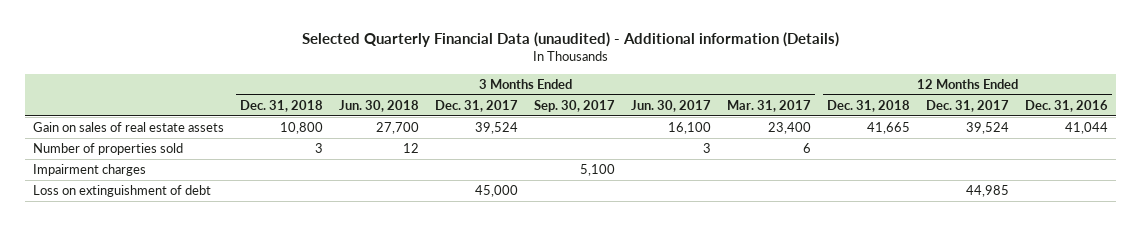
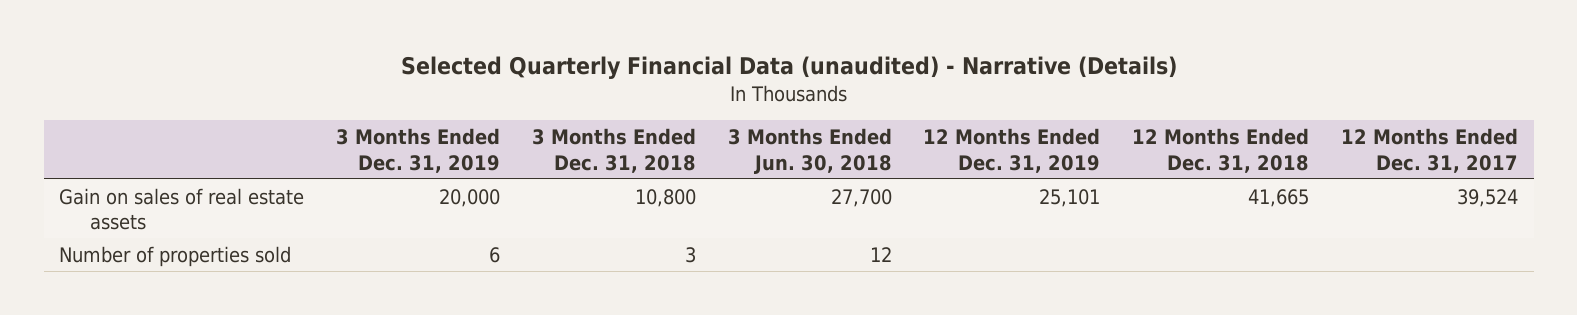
- Selected Quarterly Financial Data (unaudited) - Additional information (Details)
+ Selected Quarterly Financial Data (unaudited) - Narrative (Details)
- | 3 Months Ended Dec. 31, 2018 | 3 Months Ended Jun. 30, 2018 | 3 Months Ended Dec. 31, 2017 | 3 Months Ended Sep. 30, 2017 | 3 Months Ended Jun. 30, 2017 | 3 Months Ended Mar. 31, 2017 | 12 Months Ended Dec. 31, 2018 | 12 Months Ended Dec. 31, 2017 | 12 Months Ended Dec. 31, 2016
+ | 3 Months Ended Dec. 31, 2019 | 3 Months Ended Dec. 31, 2018 | 3 Months Ended Jun. 30, 2018 | 12 Months Ended Dec. 31, 2019 | 12 Months Ended Dec. 31, 2018 | 12 Months Ended Dec. 31, 2017
- Impairment charges | | | | 5,100 | | | | |
- Loss on extinguishment of debt | | | 45,000 | | | | | 44,985 |

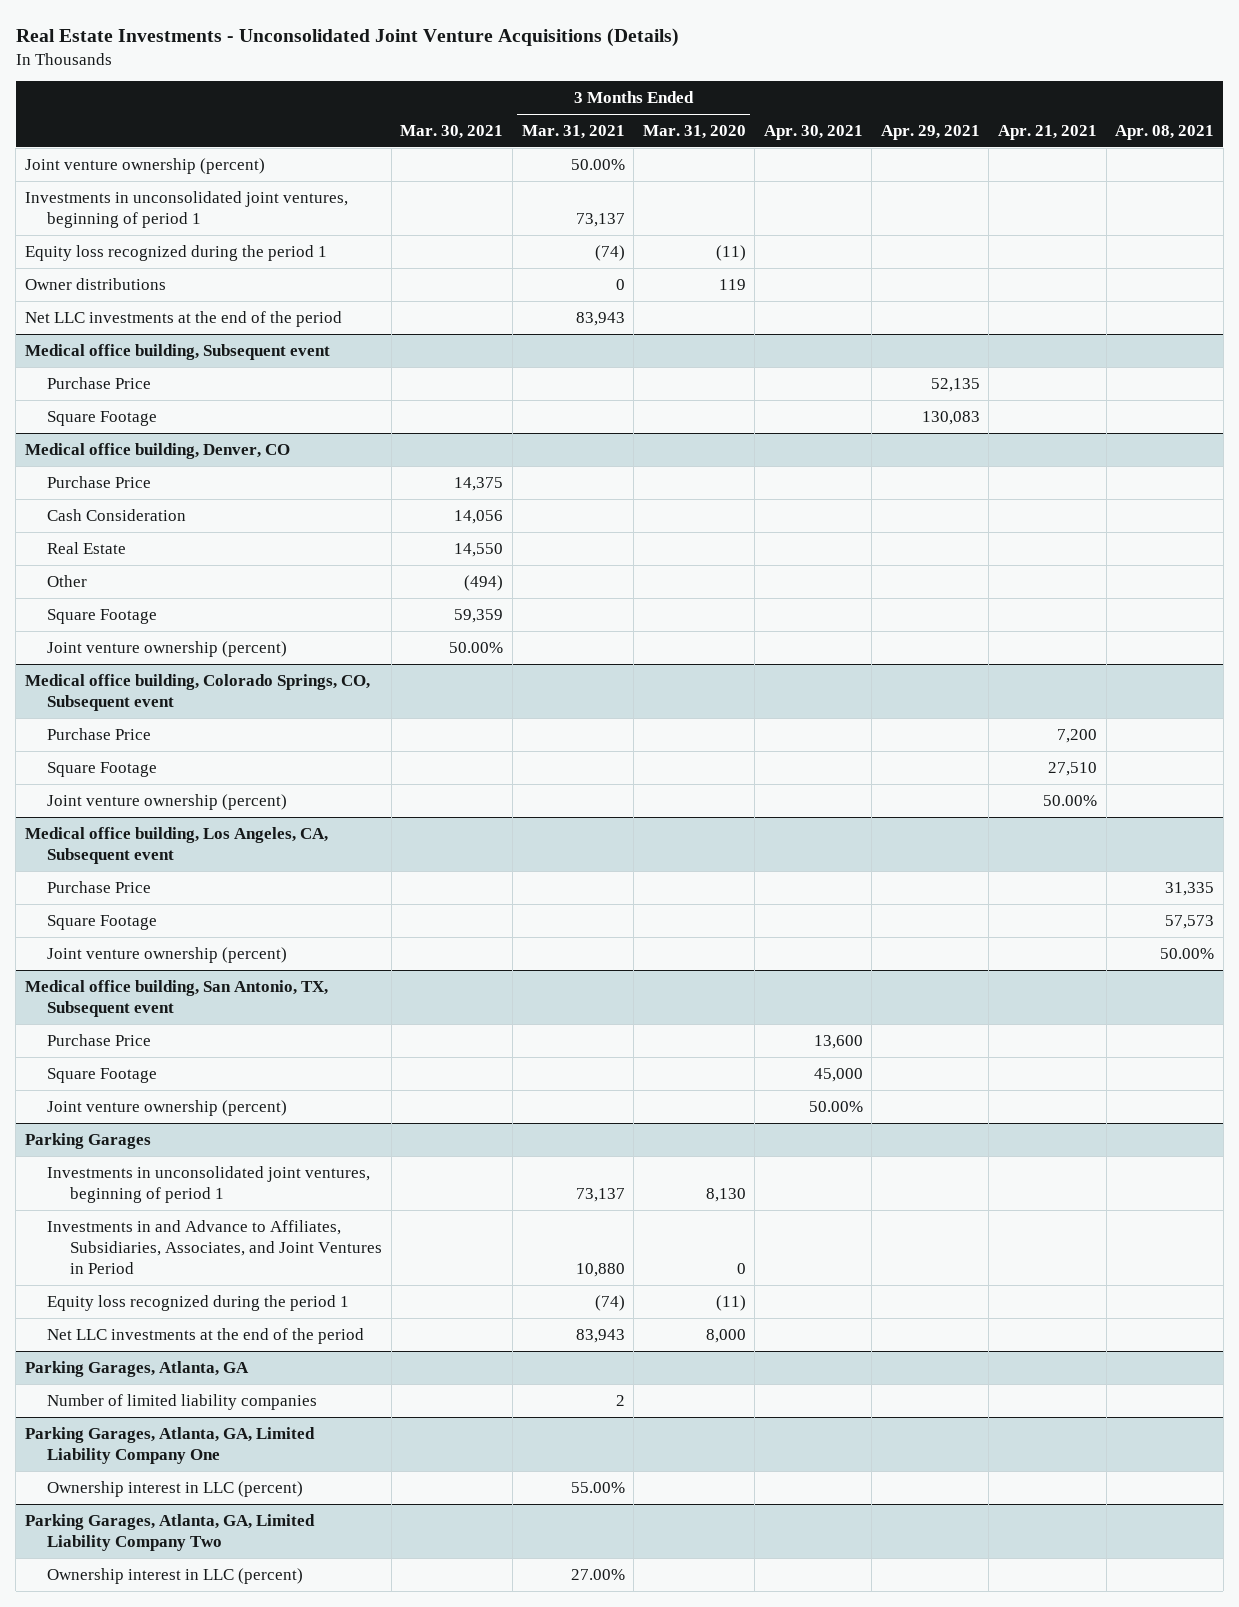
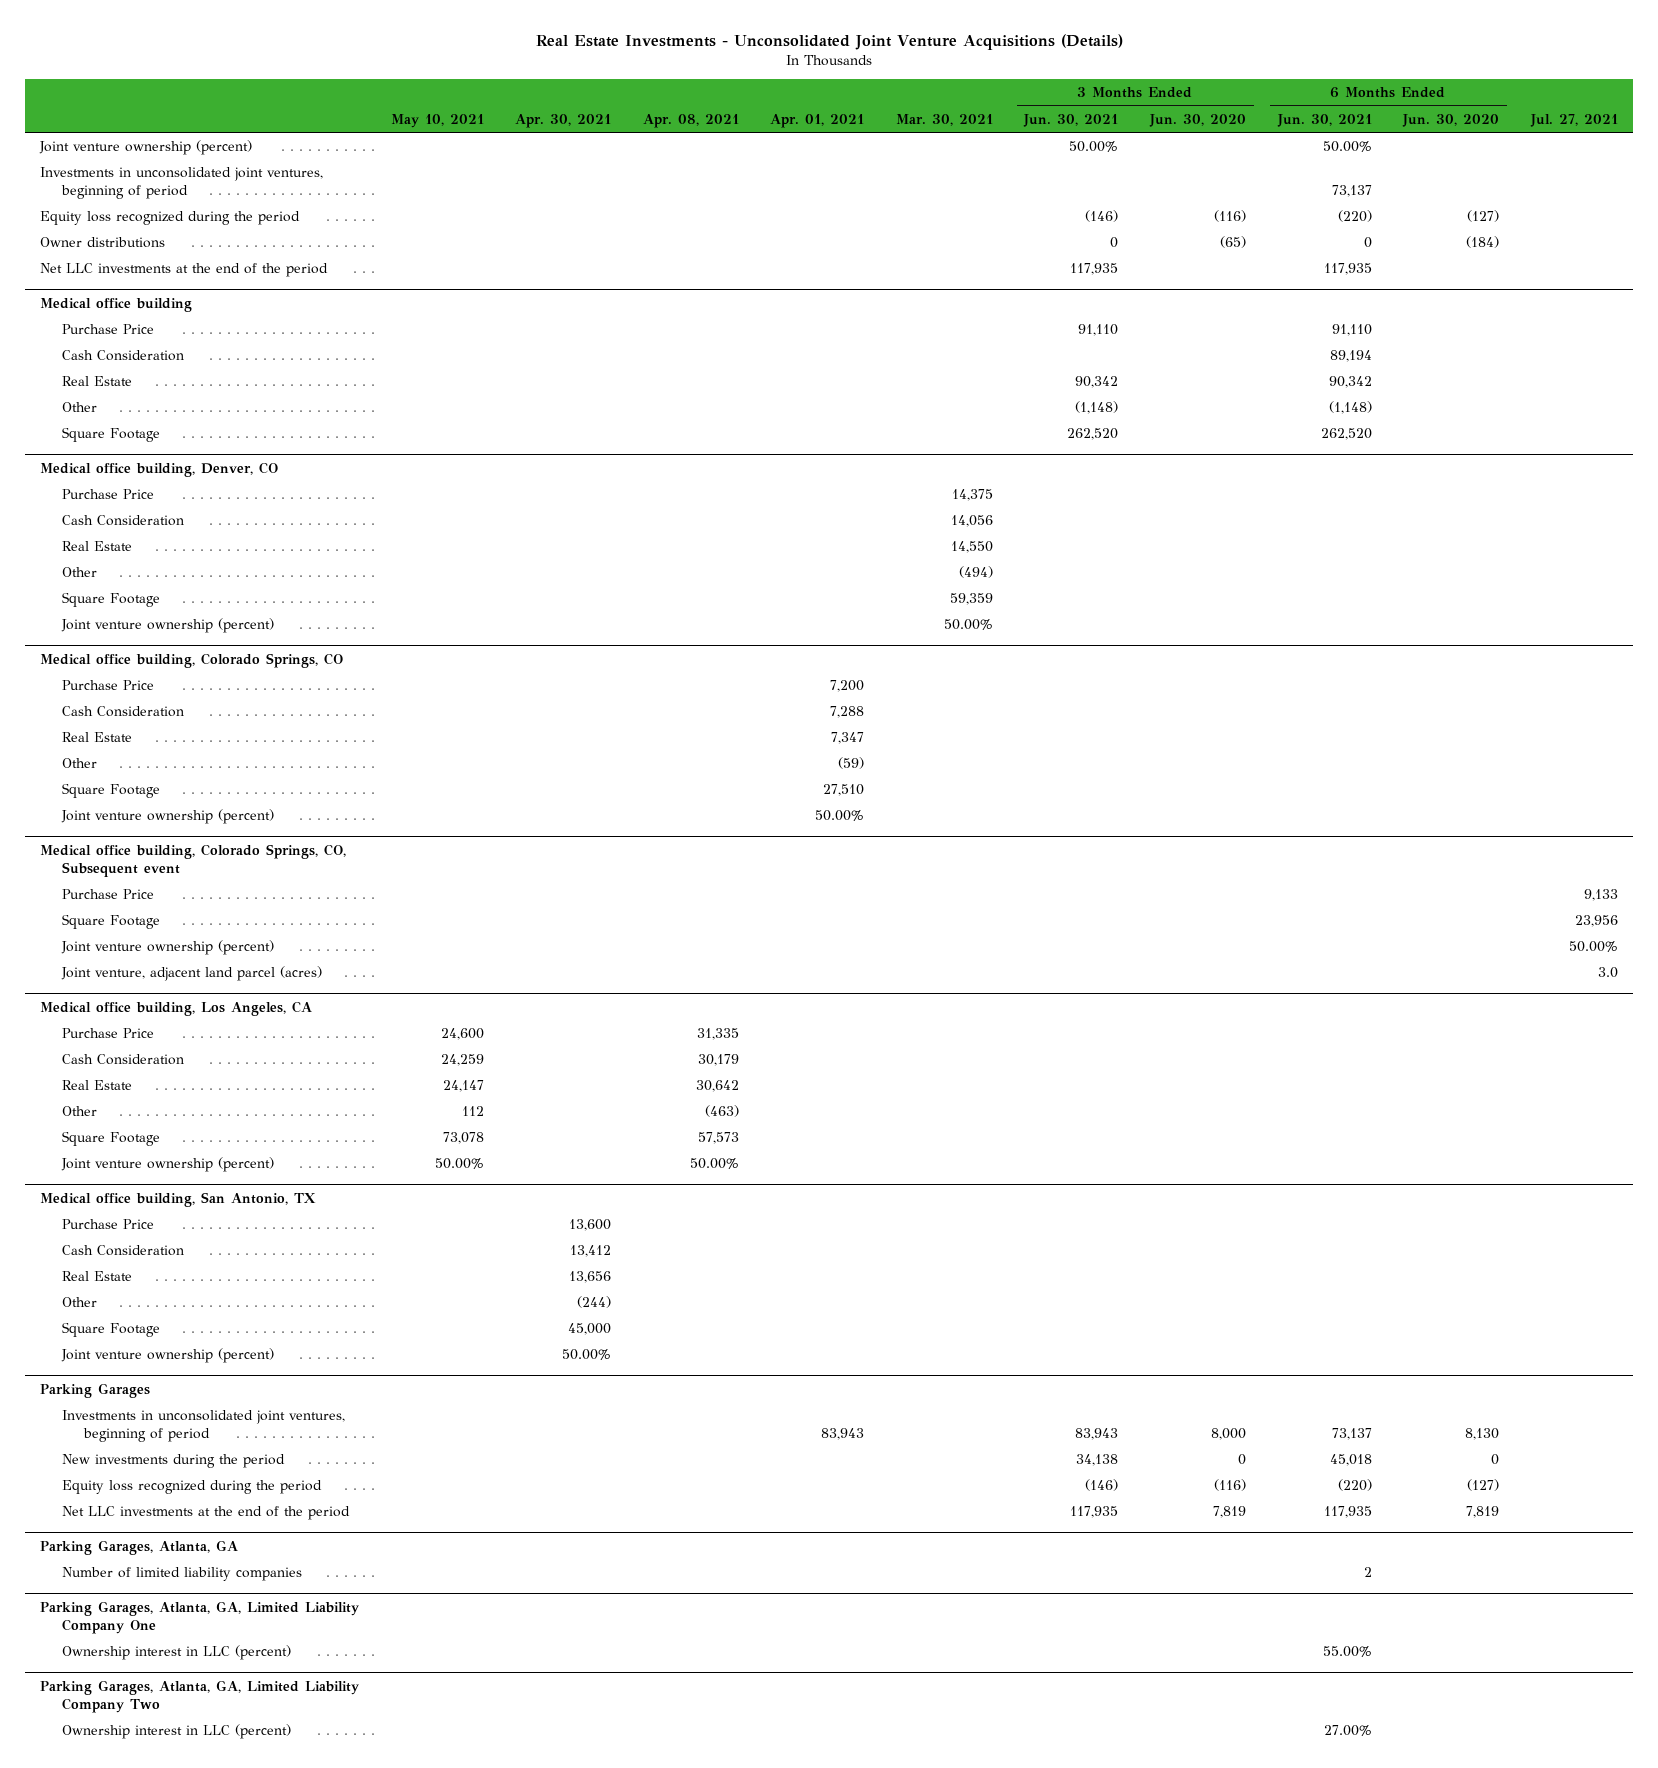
- | Mar. 30, 2021 | 3 Months Ended Mar. 31, 2021 | 3 Months Ended Mar. 31, 2020 | Apr. 30, 2021 | Apr. 29, 2021 | Apr. 21, 2021 | Apr. 08, 2021
+ | May 10, 2021 | Apr. 30, 2021 | Apr. 08, 2021 | Apr. 01, 2021 | Mar. 30, 2021 | 3 Months Ended Jun. 30, 2021 | 3 Months Ended Jun. 30, 2020 | 6 Months Ended Jun. 30, 2021 | 6 Months Ended Jun. 30, 2020 | Jul. 27, 2021
- Investments in unconsolidated joint ventures, beginning of period 1 | | 73,137 | | | | |
- Equity loss recognized during the period 1 | | (74) | (11) | | | |
+ Investments in unconsolidated joint ventures, beginning of period | | | | | | | | 73,137 | |
+ Equity loss recognized during the period | | | | | | (146) | (116) | (220) | (127) |
- Medical office building, Subsequent event
+ Medical office building
+ Cash Consideration | | | | | | | | 89,194 | |
+ Real Estate | | | | | | 90,342 | | 90,342 | |
+ Other | | | | | | (1,148) | | (1,148) | |
+ Medical office building, Colorado Springs, CO
+ Purchase Price | | | | 7,200 | | | | | |
+ Cash Consideration | | | | 7,288 | | | | | |
+ Real Estate | | | | 7,347 | | | | | |
+ Other | | | | (59) | | | | | |
+ Square Footage | | | | 27,510 | | | | | |
+ Joint venture ownership (percent) | | | | 50.00% | | | | | |
- Medical office building, Los Angeles, CA, Subsequent event
@ Medical office building, Colorado Springs, CO, Subsequent event
+ Joint venture, adjacent land parcel (acres) | | | | | | | | | | 3.0
+ Medical office building, Los Angeles, CA
+ Cash Consideration | 24,259 | | 30,179 | | | | | | |
+ Real Estate | 24,147 | | 30,642 | | | | | | |
+ Other | 112 | | (463) | | | | | | |
- Medical office building, San Antonio, TX, Subsequent event
+ Medical office building, San Antonio, TX
+ Cash Consideration | | 13,412 | | | | | | | |
+ Real Estate | | 13,656 | | | | | | | |
+ Other | | (244) | | | | | | | |
@ Parking Garages
- Investments in unconsolidated joint ventures, beginning of period 1 | | 73,137 | 8,130 | | | |
- Investments in and Advance to Affiliates, Subsidiaries, Associates, and Joint Ventures in Period | | 10,880 | 0 | | | |
- Equity loss recognized during the period 1 | | (74) | (11) | | | |
+ Investments in unconsolidated joint ventures, beginning of period | | | | 83,943 | | 83,943 | 8,000 | 73,137 | 8,130 |
+ New investments during the period | | | | | | 34,138 | 0 | 45,018 | 0 |
+ Equity loss recognized during the period | | | | | | (146) | (116) | (220) | (127) |

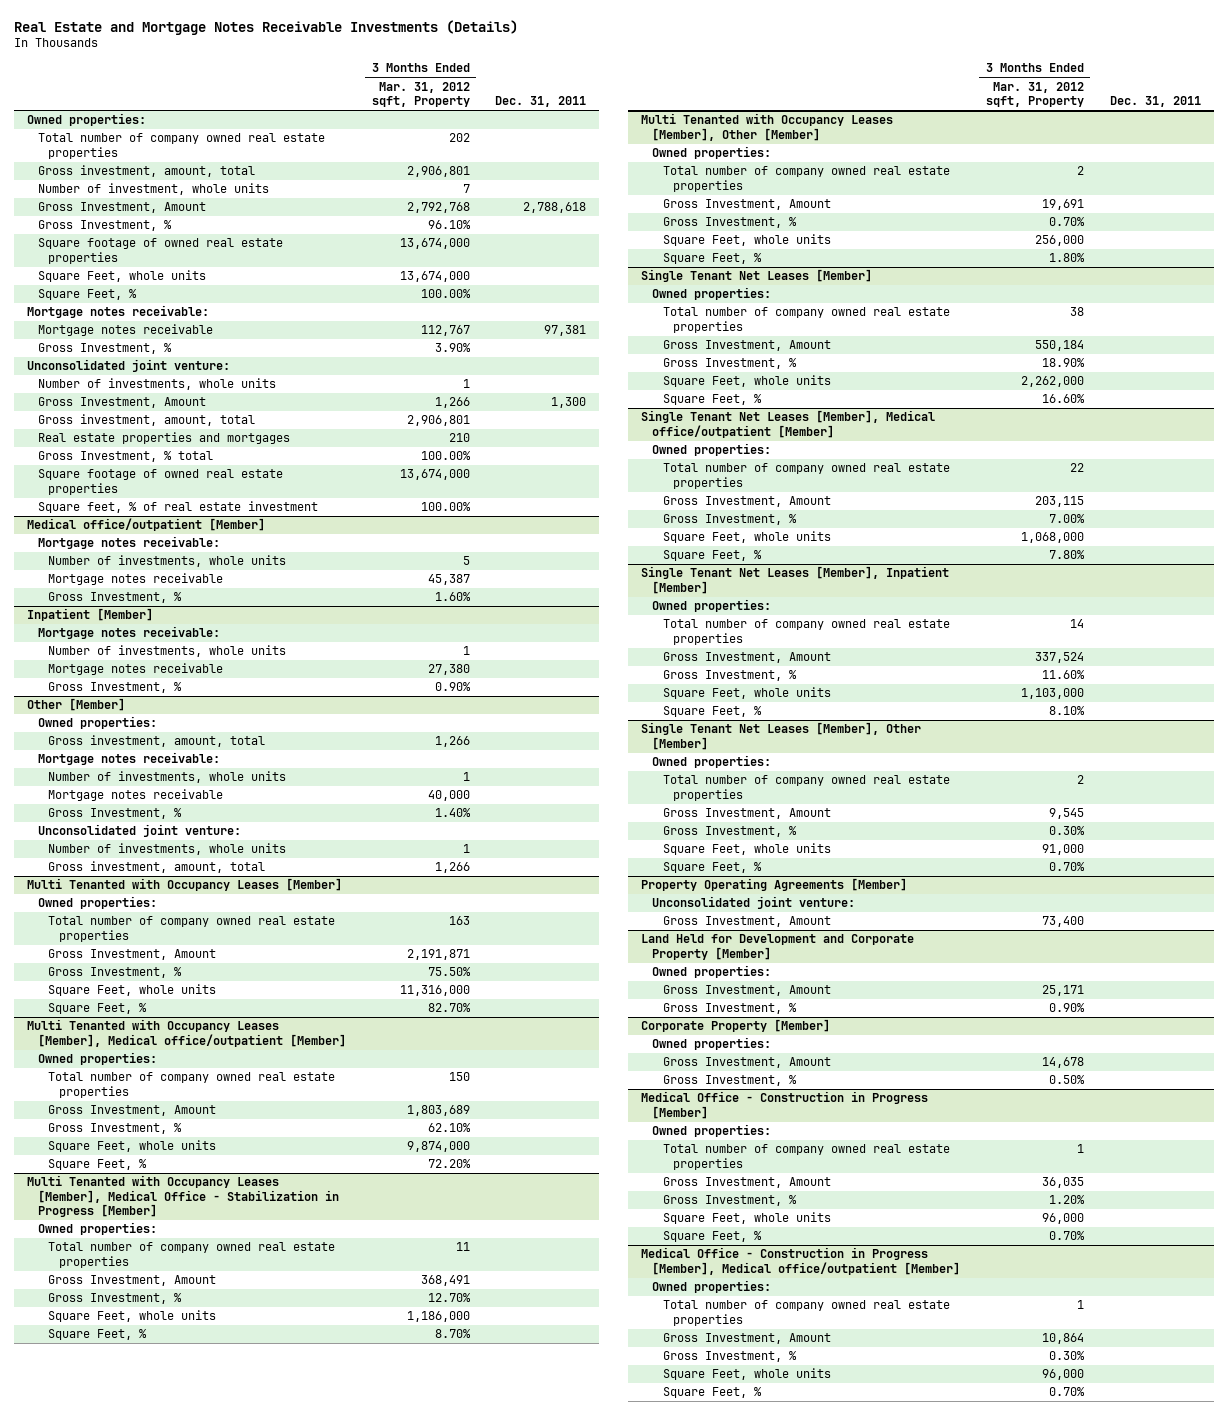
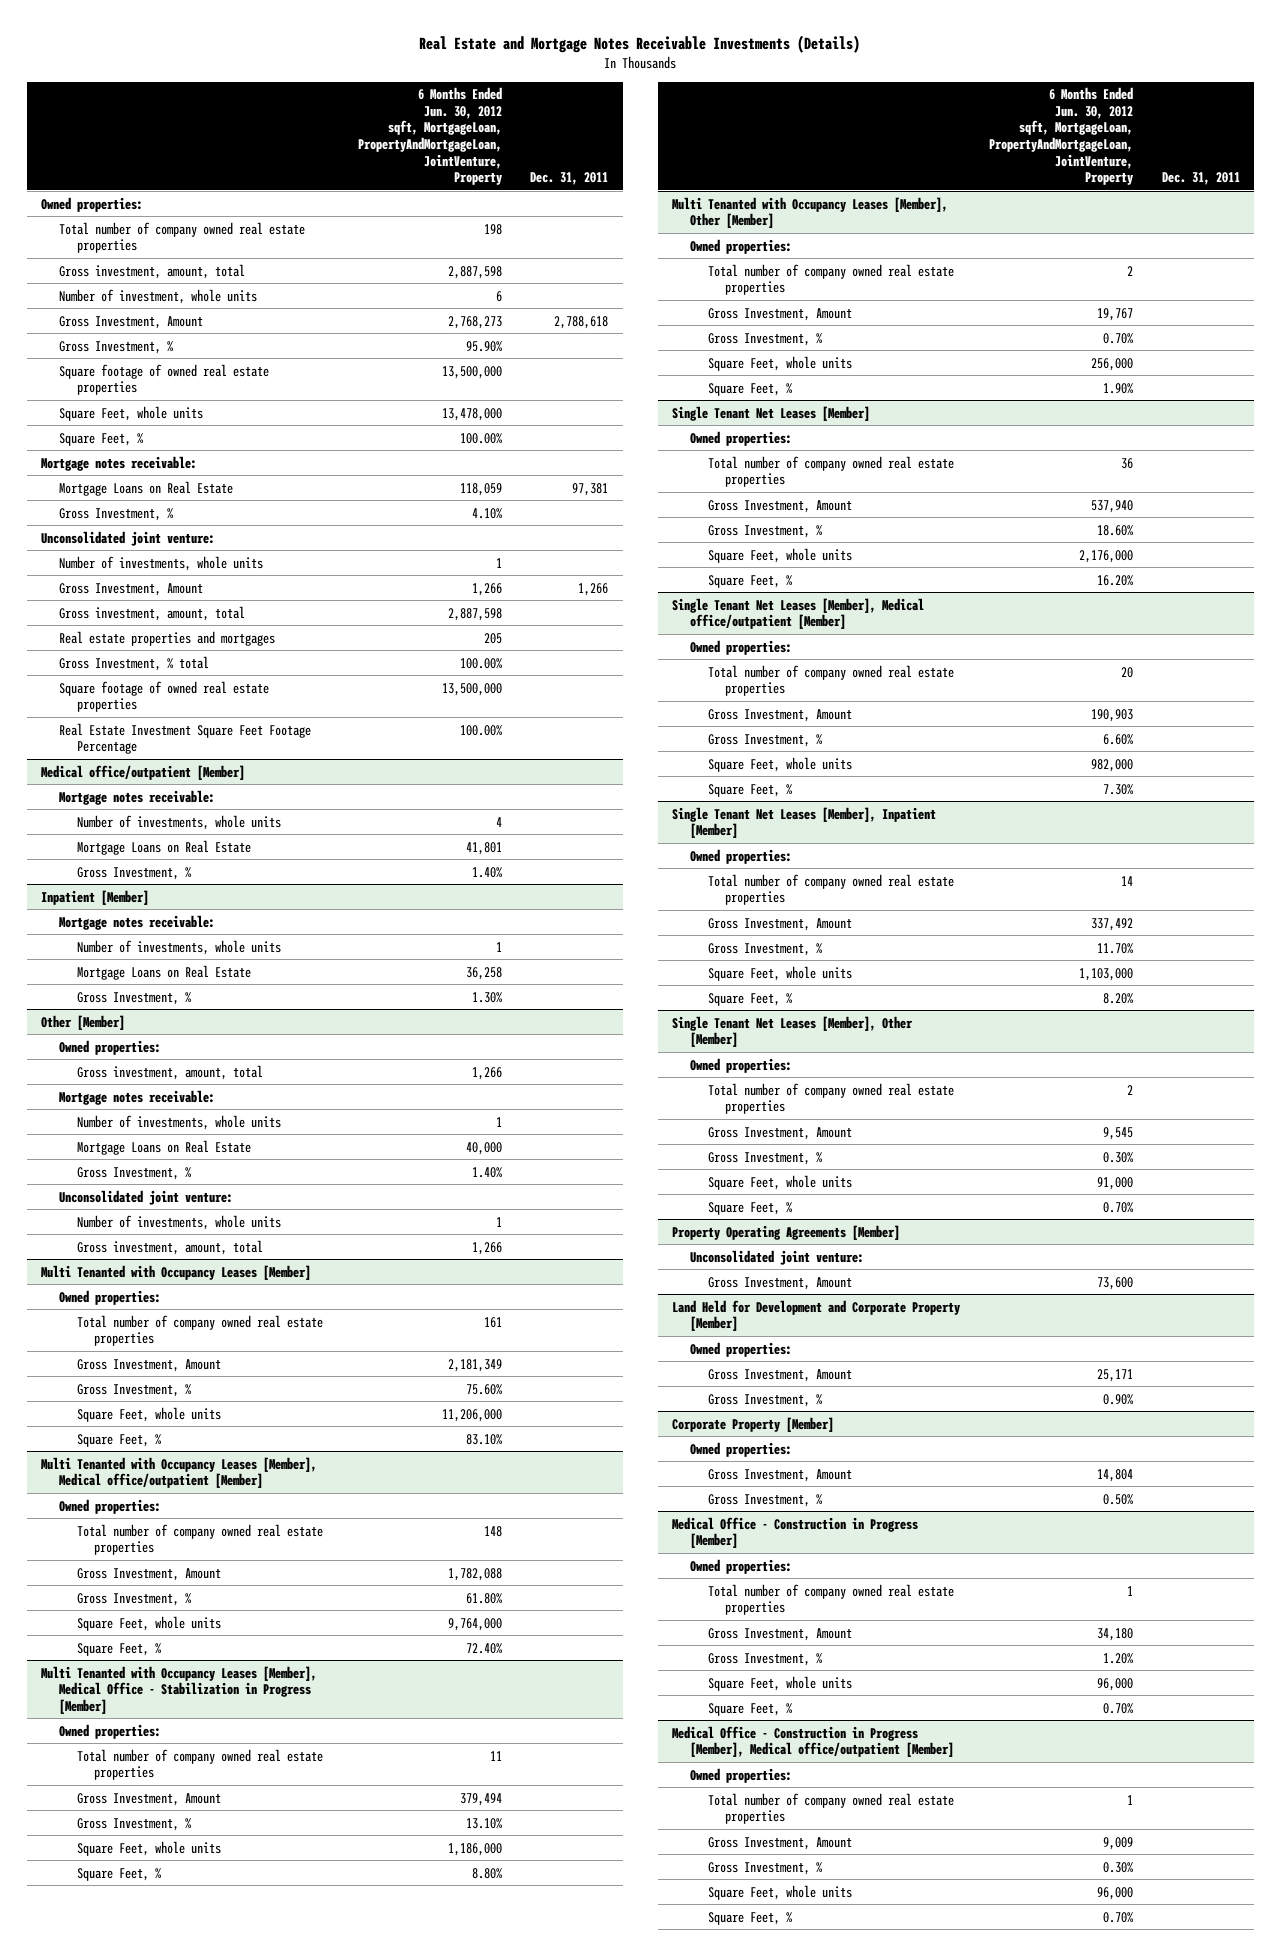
- | 3 Months Ended Mar. 31, 2012 sqft, Property | Dec. 31, 2011
+ | 6 Months Ended Jun. 30, 2012 sqft, MortgageLoan, PropertyAndMortgageLoan, JointVenture, Property | Dec. 31, 2011
- Mortgage notes receivable | 112,767 | 97,381
+ Mortgage Loans on Real Estate | 118,059 | 97,381
- Gross Investment, Amount | 1,266 | 1,300
+ Gross Investment, Amount | 1,266 | 1,266
- Square feet, % of real estate investment | 100.00% |
+ Real Estate Investment Square Feet Footage Percentage | 100.00% |
@ Medical office/outpatient [Member]
- Mortgage notes receivable | 45,387 |
+ Mortgage Loans on Real Estate | 41,801 |
@ Inpatient [Member]
- Mortgage notes receivable | 27,380 |
+ Mortgage Loans on Real Estate | 36,258 |
@ Other [Member]
- Mortgage notes receivable | 40,000 |
+ Mortgage Loans on Real Estate | 40,000 |

